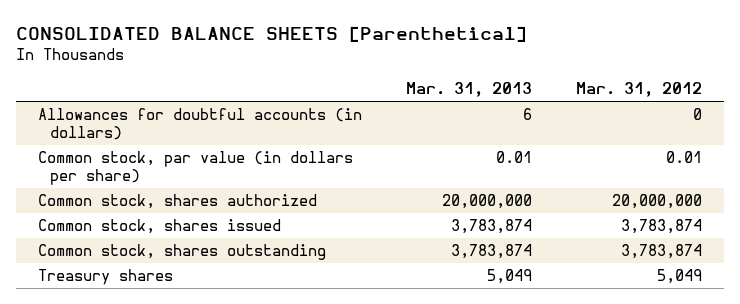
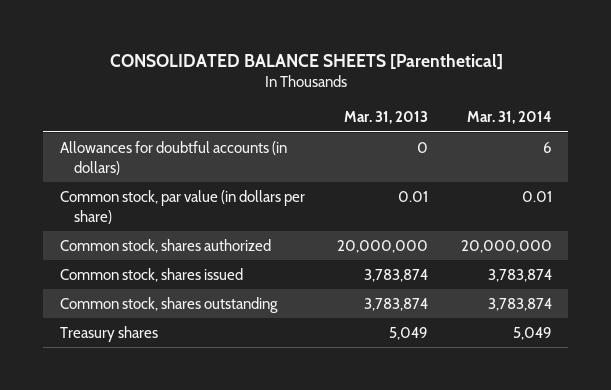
- | Mar. 31, 2013 | Mar. 31, 2012
+ | Mar. 31, 2013 | Mar. 31, 2014
- Allowances for doubtful accounts (in dollars) | 6 | 0
+ Allowances for doubtful accounts (in dollars) | 0 | 6

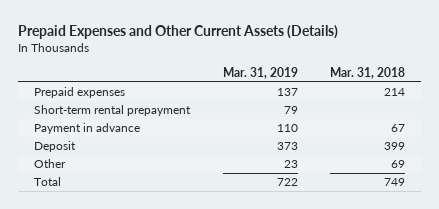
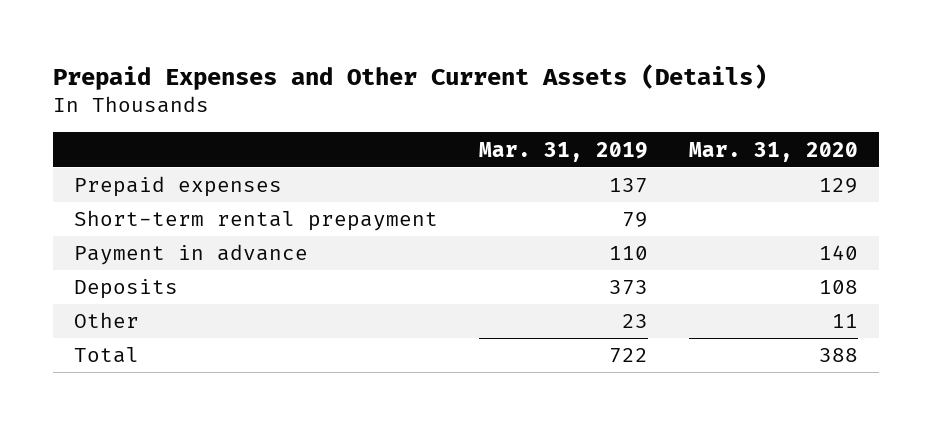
- | Mar. 31, 2019 | Mar. 31, 2018
+ | Mar. 31, 2019 | Mar. 31, 2020
- Deposit | 373 | 399
+ Deposits | 373 | 108

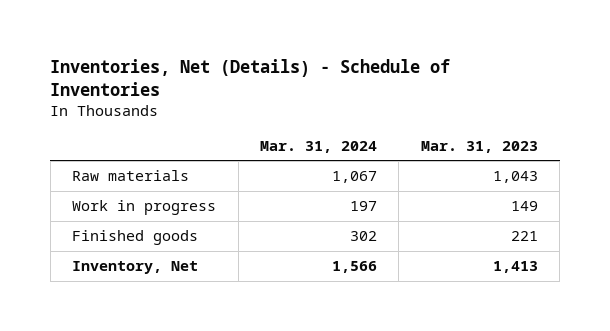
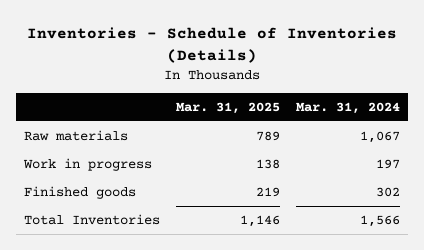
- Inventories, Net (Details) - Schedule of Inventories
+ Inventories - Schedule of Inventories (Details)
- | Mar. 31, 2024 | Mar. 31, 2023
+ | Mar. 31, 2025 | Mar. 31, 2024
- Inventory, Net | 1,566 | 1,413
+ Total Inventories | 1,146 | 1,566

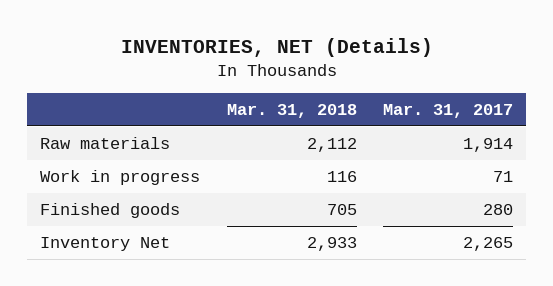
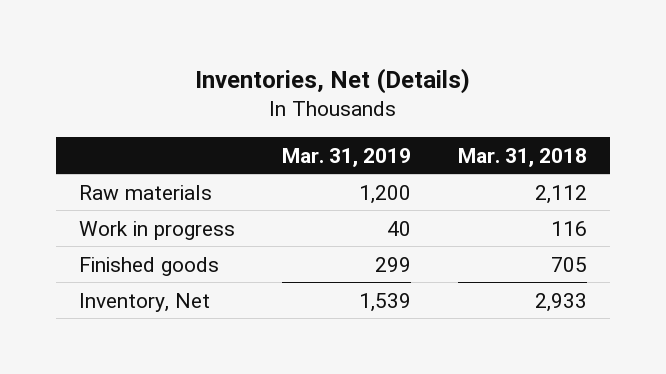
- INVENTORIES, NET (Details)
+ Inventories, Net (Details)
- | Mar. 31, 2018 | Mar. 31, 2017
+ | Mar. 31, 2019 | Mar. 31, 2018
- Inventory Net | 2,933 | 2,265
+ Inventory, Net | 1,539 | 2,933

